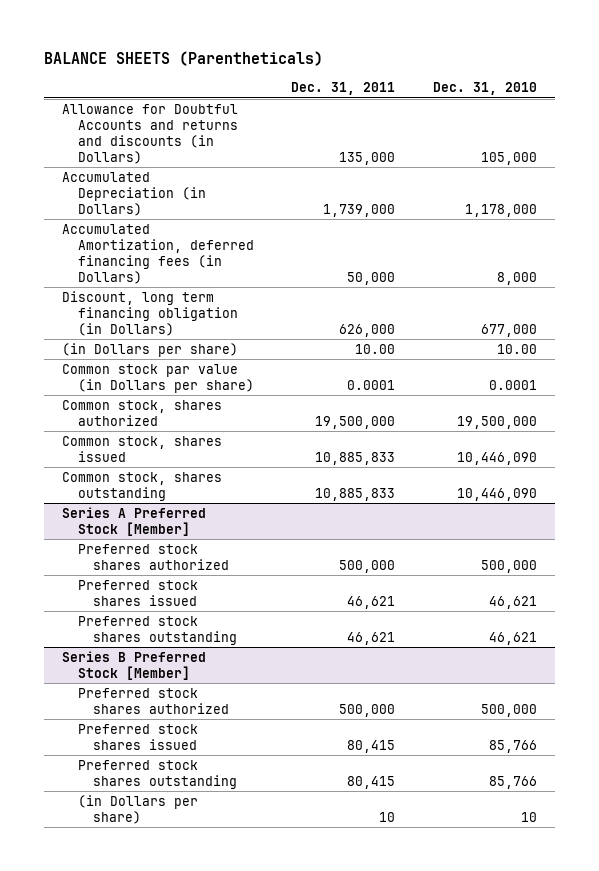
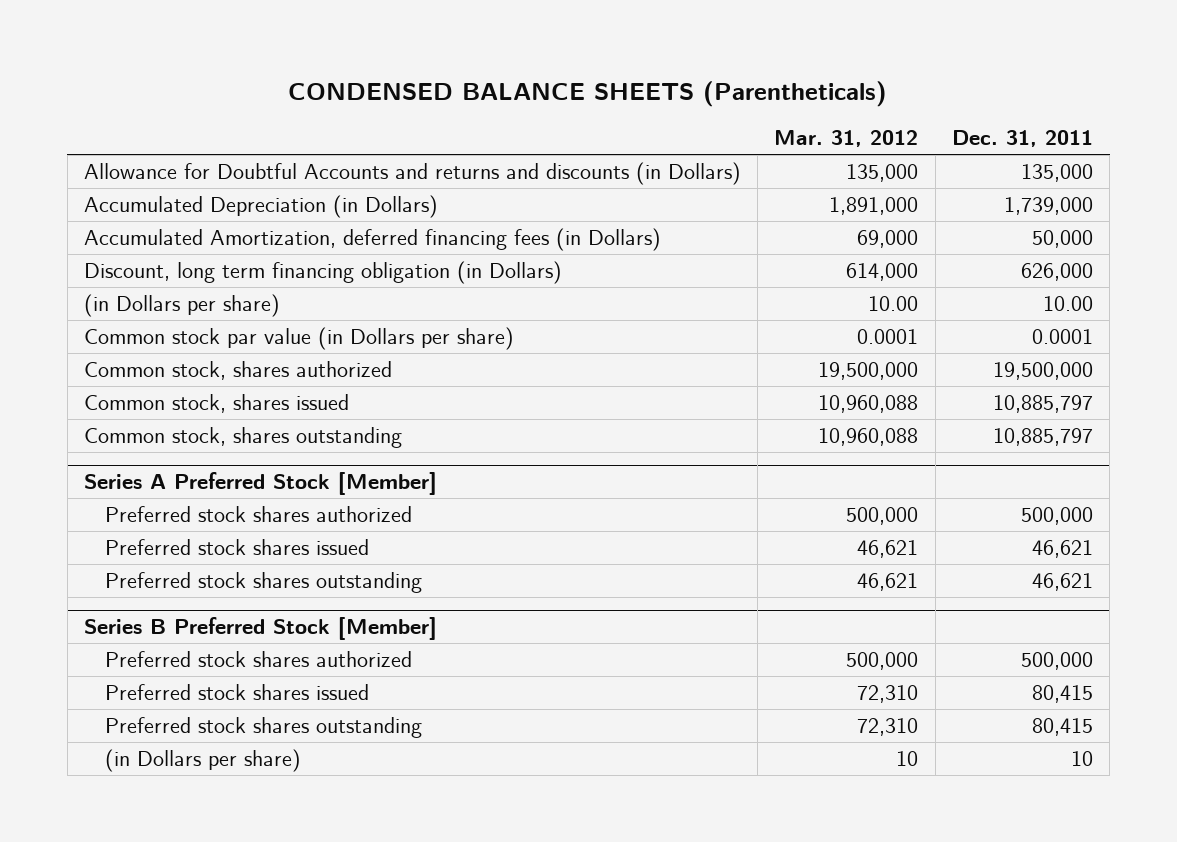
- BALANCE SHEETS (Parentheticals)
+ CONDENSED BALANCE SHEETS (Parentheticals)
- | Dec. 31, 2011 | Dec. 31, 2010
+ | Mar. 31, 2012 | Dec. 31, 2011
- Common stock, shares issued | 10,885,833 | 10,446,090
- Common stock, shares outstanding | 10,885,833 | 10,446,090
+ Common stock, shares issued | 10,960,088 | 10,885,797
+ Common stock, shares outstanding | 10,960,088 | 10,885,797

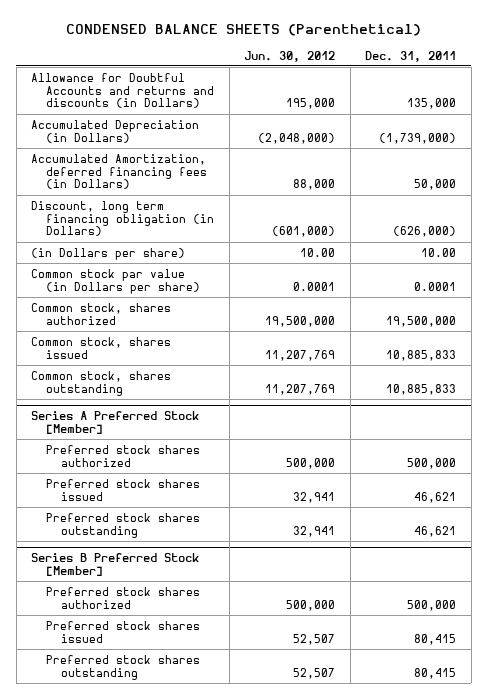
- CONDENSED BALANCE SHEETS (Parentheticals)
+ CONDENSED BALANCE SHEETS (Parenthetical)
- | Mar. 31, 2012 | Dec. 31, 2011
+ | Jun. 30, 2012 | Dec. 31, 2011
- Accumulated Depreciation (in Dollars) | 1,891,000 | 1,739,000
+ Accumulated Depreciation (in Dollars) | (2,048,000) | (1,739,000)
- Discount, long term financing obligation (in Dollars) | 614,000 | 626,000
+ Discount, long term financing obligation (in Dollars) | (601,000) | (626,000)
- Common stock, shares issued | 10,960,088 | 10,885,797
- Common stock, shares outstanding | 10,960,088 | 10,885,797
+ Common stock, shares issued | 11,207,769 | 10,885,833
+ Common stock, shares outstanding | 11,207,769 | 10,885,833
@ Series B Preferred Stock [Member]
- (in Dollars per share) | 10 | 10

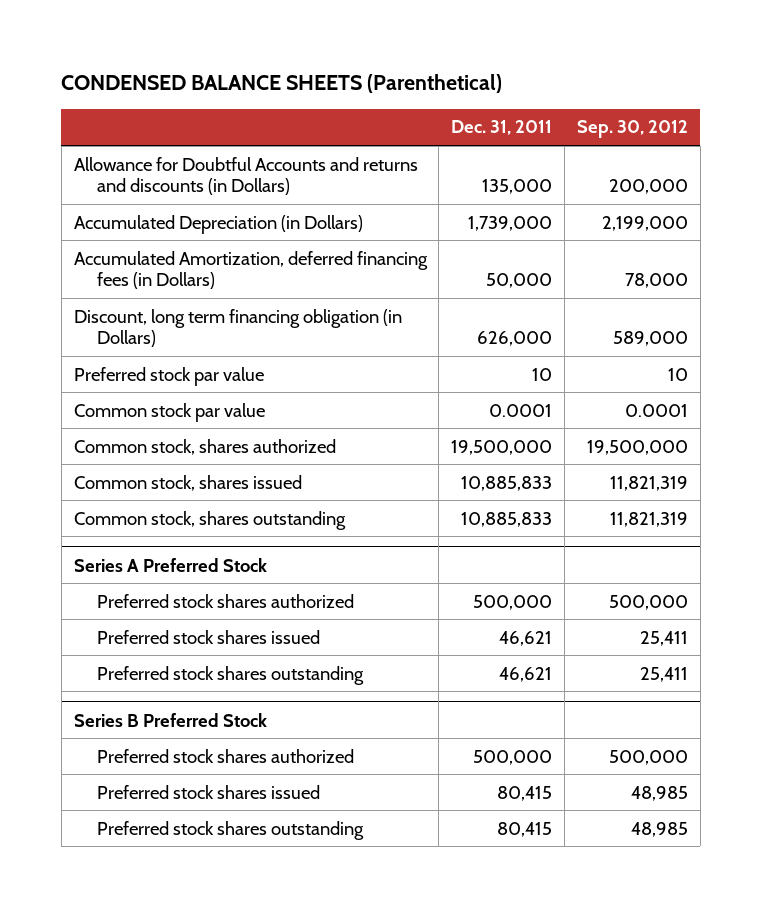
- | Jun. 30, 2012 | Dec. 31, 2011
+ | Dec. 31, 2011 | Sep. 30, 2012
- Accumulated Depreciation (in Dollars) | (2,048,000) | (1,739,000)
+ Accumulated Depreciation (in Dollars) | 1,739,000 | 2,199,000
- Discount, long term financing obligation (in Dollars) | (601,000) | (626,000)
- (in Dollars per share) | 10.00 | 10.00
- Common stock par value (in Dollars per share) | 0.0001 | 0.0001
+ Discount, long term financing obligation (in Dollars) | 626,000 | 589,000
+ Preferred stock par value | 10 | 10
+ Common stock par value | 0.0001 | 0.0001
- Series A Preferred Stock [Member]
+ Series A Preferred Stock
- Series B Preferred Stock [Member]
+ Series B Preferred Stock

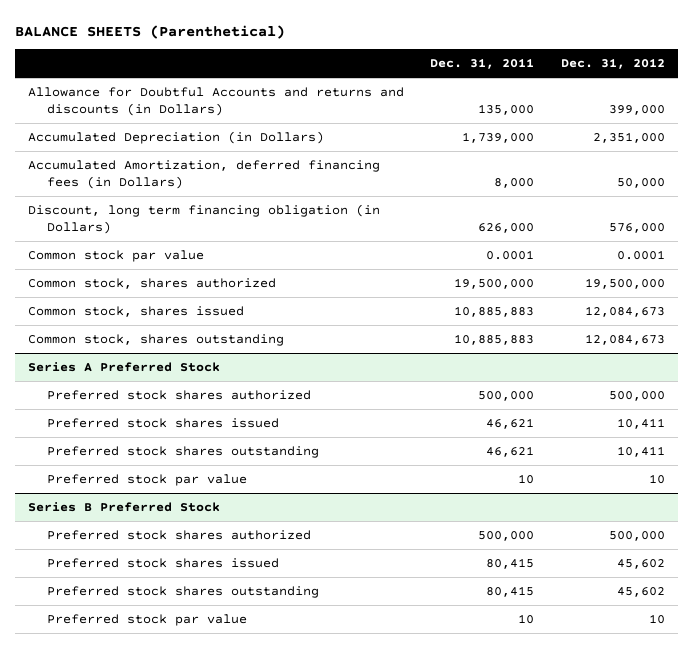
- CONDENSED BALANCE SHEETS (Parenthetical)
+ BALANCE SHEETS (Parenthetical)
- | Dec. 31, 2011 | Sep. 30, 2012
+ | Dec. 31, 2011 | Dec. 31, 2012
- Accumulated Amortization, deferred financing fees (in Dollars) | 50,000 | 78,000
+ Accumulated Amortization, deferred financing fees (in Dollars) | 8,000 | 50,000
- Preferred stock par value | 10 | 10
- Common stock, shares issued | 10,885,833 | 11,821,319
- Common stock, shares outstanding | 10,885,833 | 11,821,319
+ Common stock, shares issued | 10,885,883 | 12,084,673
+ Common stock, shares outstanding | 10,885,883 | 12,084,673
@ Series A Preferred Stock
+ Preferred stock par value | 10 | 10
@ Series B Preferred Stock
+ Preferred stock par value | 10 | 10

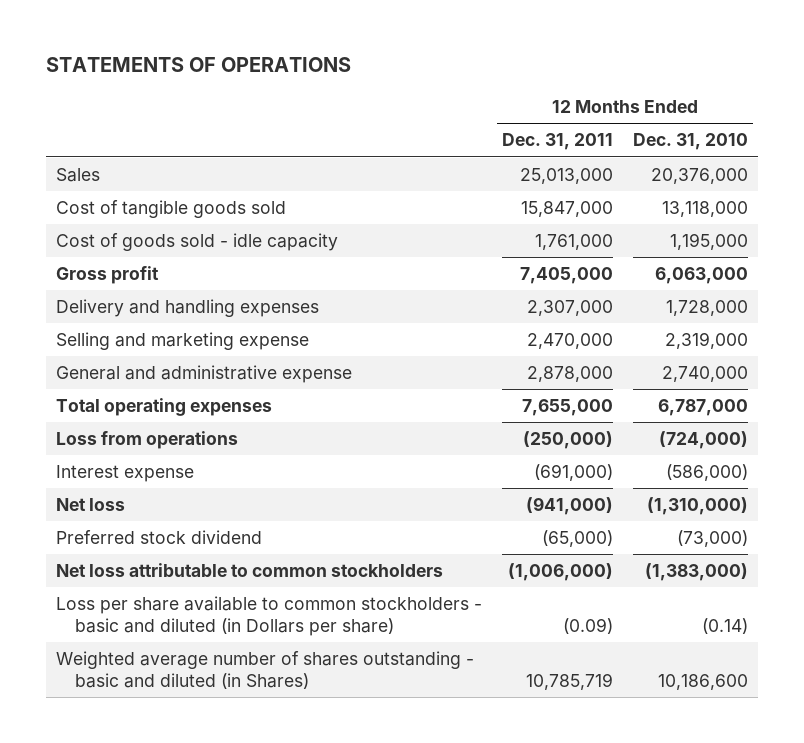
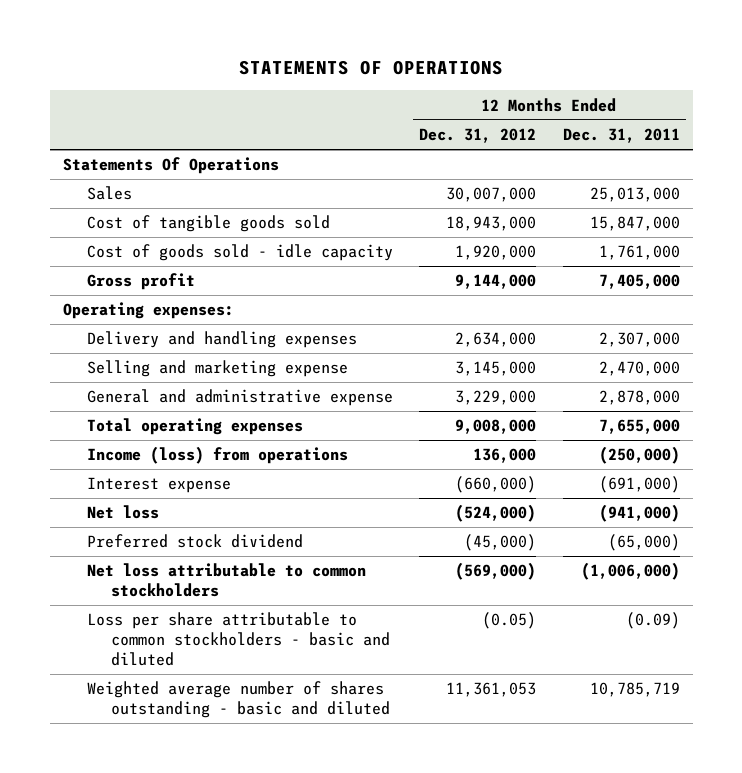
- | 12 Months Ended Dec. 31, 2011 | 12 Months Ended Dec. 31, 2010
+ | 12 Months Ended Dec. 31, 2012 | 12 Months Ended Dec. 31, 2011
+ Statements Of Operations
+ Operating expenses:
- Loss from operations | (250,000) | (724,000)
+ Income (loss) from operations | 136,000 | (250,000)
- Loss per share available to common stockholders - basic and diluted (in Dollars per share) | (0.09) | (0.14)
- Weighted average number of shares outstanding - basic and diluted (in Shares) | 10,785,719 | 10,186,600
+ Loss per share attributable to common stockholders - basic and diluted | (0.05) | (0.09)
+ Weighted average number of shares outstanding - basic and diluted | 11,361,053 | 10,785,719

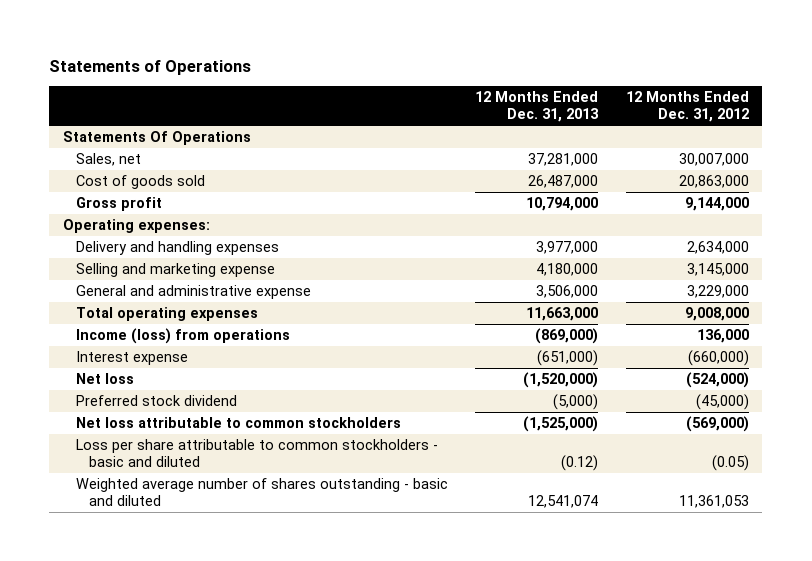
- STATEMENTS OF OPERATIONS
+ Statements of Operations
- | 12 Months Ended Dec. 31, 2012 | 12 Months Ended Dec. 31, 2011
+ | 12 Months Ended Dec. 31, 2013 | 12 Months Ended Dec. 31, 2012
- Sales | 30,007,000 | 25,013,000
- Cost of tangible goods sold | 18,943,000 | 15,847,000
- Cost of goods sold - idle capacity | 1,920,000 | 1,761,000
+ Sales, net | 37,281,000 | 30,007,000
+ Cost of goods sold | 26,487,000 | 20,863,000

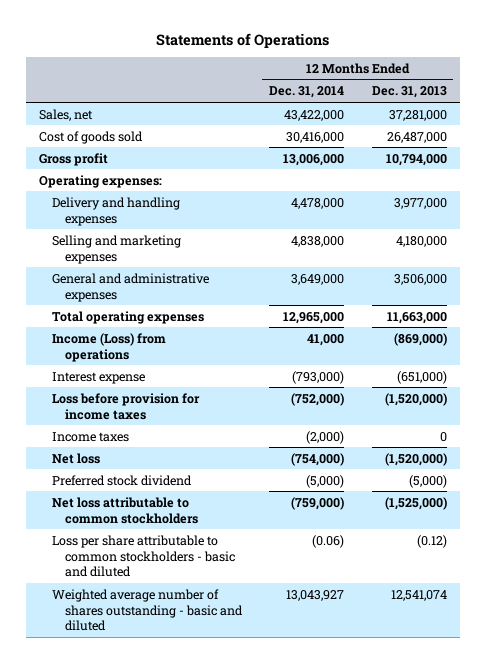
- | 12 Months Ended Dec. 31, 2013 | 12 Months Ended Dec. 31, 2012
+ | 12 Months Ended Dec. 31, 2014 | 12 Months Ended Dec. 31, 2013
- Statements Of Operations
- Selling and marketing expense | 4,180,000 | 3,145,000
- General and administrative expense | 3,506,000 | 3,229,000
+ Selling and marketing expenses | 4,838,000 | 4,180,000
+ General and administrative expenses | 3,649,000 | 3,506,000
- Income (loss) from operations | (869,000) | 136,000
+ Income (Loss) from operations | 41,000 | (869,000)
+ Loss before provision for income taxes | (752,000) | (1,520,000)
+ Income taxes | (2,000) | 0

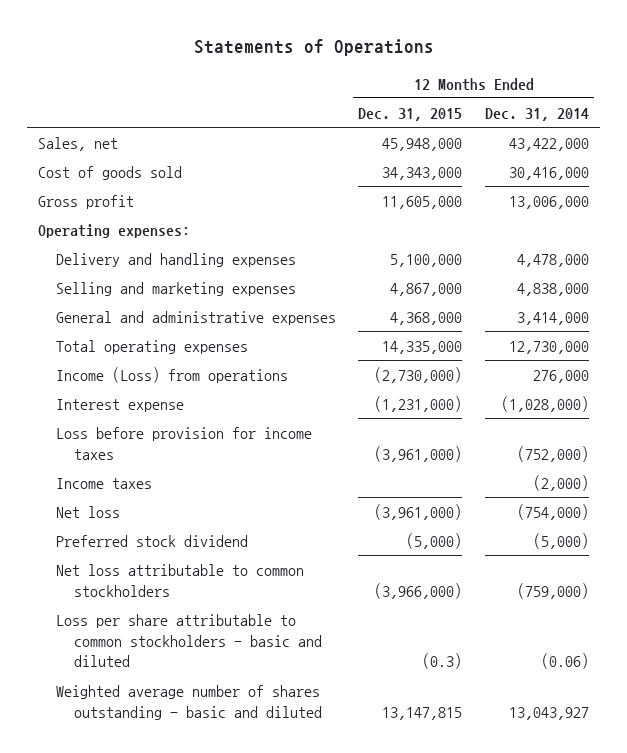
- | 12 Months Ended Dec. 31, 2014 | 12 Months Ended Dec. 31, 2013
+ | 12 Months Ended Dec. 31, 2015 | 12 Months Ended Dec. 31, 2014
- General and administrative expenses | 3,649,000 | 3,506,000
- Total operating expenses | 12,965,000 | 11,663,000
- Income (Loss) from operations | 41,000 | (869,000)
- Interest expense | (793,000) | (651,000)
+ General and administrative expenses | 4,368,000 | 3,414,000
+ Total operating expenses | 14,335,000 | 12,730,000
+ Income (Loss) from operations | (2,730,000) | 276,000
+ Interest expense | (1,231,000) | (1,028,000)

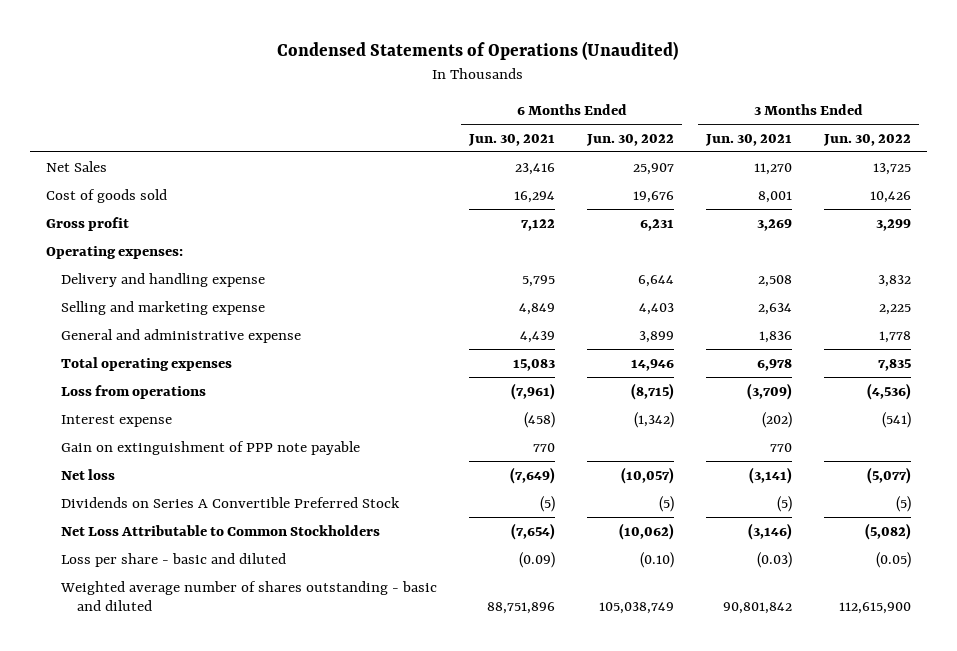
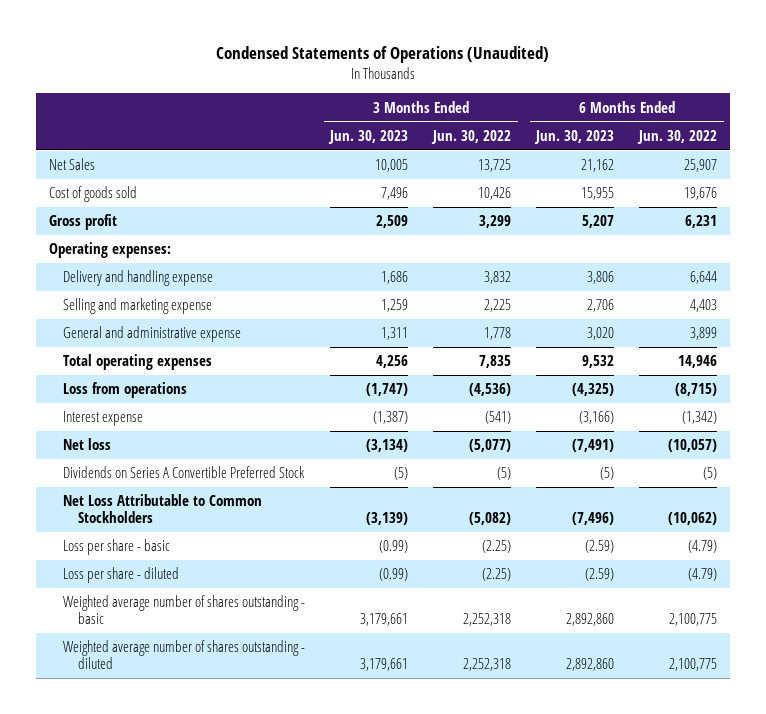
- | 6 Months Ended Jun. 30, 2021 | 6 Months Ended Jun. 30, 2022 | 3 Months Ended Jun. 30, 2021 | 3 Months Ended Jun. 30, 2022
+ | 3 Months Ended Jun. 30, 2023 | 3 Months Ended Jun. 30, 2022 | 6 Months Ended Jun. 30, 2023 | 6 Months Ended Jun. 30, 2022
- Gain on extinguishment of PPP note payable | 770 | | 770 |
- Loss per share - basic and diluted | (0.09) | (0.10) | (0.03) | (0.05)
- Weighted average number of shares outstanding - basic and diluted | 88,751,896 | 105,038,749 | 90,801,842 | 112,615,900
+ Loss per share - basic | (0.99) | (2.25) | (2.59) | (4.79)
+ Loss per share - diluted | (0.99) | (2.25) | (2.59) | (4.79)
+ Weighted average number of shares outstanding - basic | 3,179,661 | 2,252,318 | 2,892,860 | 2,100,775
+ Weighted average number of shares outstanding - diluted | 3,179,661 | 2,252,318 | 2,892,860 | 2,100,775

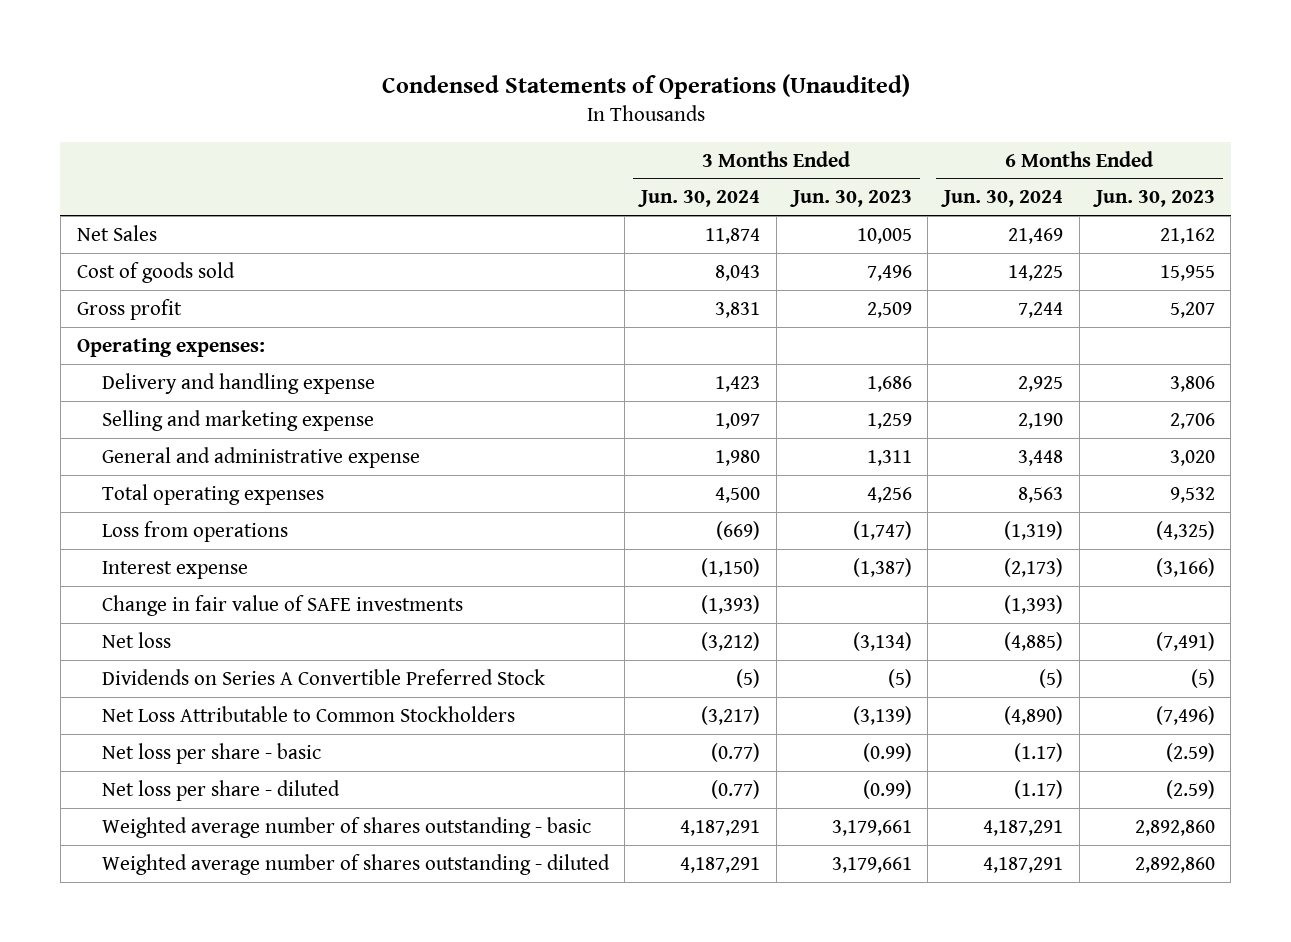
- | 3 Months Ended Jun. 30, 2023 | 3 Months Ended Jun. 30, 2022 | 6 Months Ended Jun. 30, 2023 | 6 Months Ended Jun. 30, 2022
+ | 3 Months Ended Jun. 30, 2024 | 3 Months Ended Jun. 30, 2023 | 6 Months Ended Jun. 30, 2024 | 6 Months Ended Jun. 30, 2023
+ Change in fair value of SAFE investments | (1,393) | | (1,393) |
- Loss per share - basic | (0.99) | (2.25) | (2.59) | (4.79)
- Loss per share - diluted | (0.99) | (2.25) | (2.59) | (4.79)
+ Net loss per share - basic | (0.77) | (0.99) | (1.17) | (2.59)
+ Net loss per share - diluted | (0.77) | (0.99) | (1.17) | (2.59)

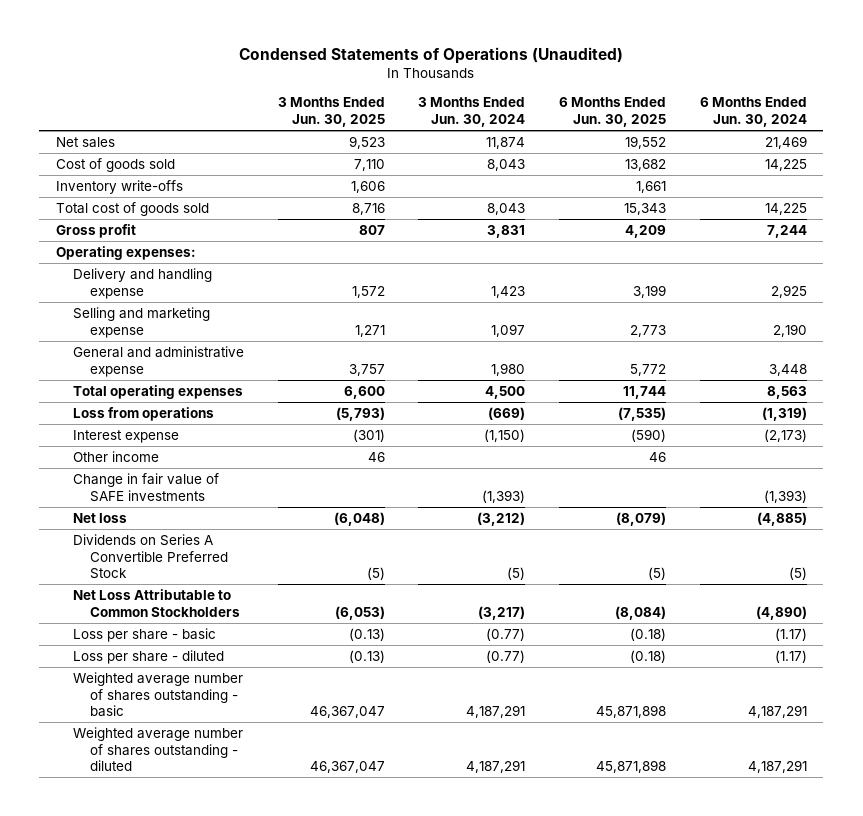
- | 3 Months Ended Jun. 30, 2024 | 3 Months Ended Jun. 30, 2023 | 6 Months Ended Jun. 30, 2024 | 6 Months Ended Jun. 30, 2023
+ | 3 Months Ended Jun. 30, 2025 | 3 Months Ended Jun. 30, 2024 | 6 Months Ended Jun. 30, 2025 | 6 Months Ended Jun. 30, 2024
- Net Sales | 11,874 | 10,005 | 21,469 | 21,162
+ Net sales | 9,523 | 11,874 | 19,552 | 21,469
+ Inventory write-offs | 1,606 | | 1,661 |
+ Total cost of goods sold | 8,716 | 8,043 | 15,343 | 14,225
+ Other income | 46 | | 46 |
- Net loss per share - basic | (0.77) | (0.99) | (1.17) | (2.59)
- Net loss per share - diluted | (0.77) | (0.99) | (1.17) | (2.59)
+ Loss per share - basic | (0.13) | (0.77) | (0.18) | (1.17)
+ Loss per share - diluted | (0.13) | (0.77) | (0.18) | (1.17)

